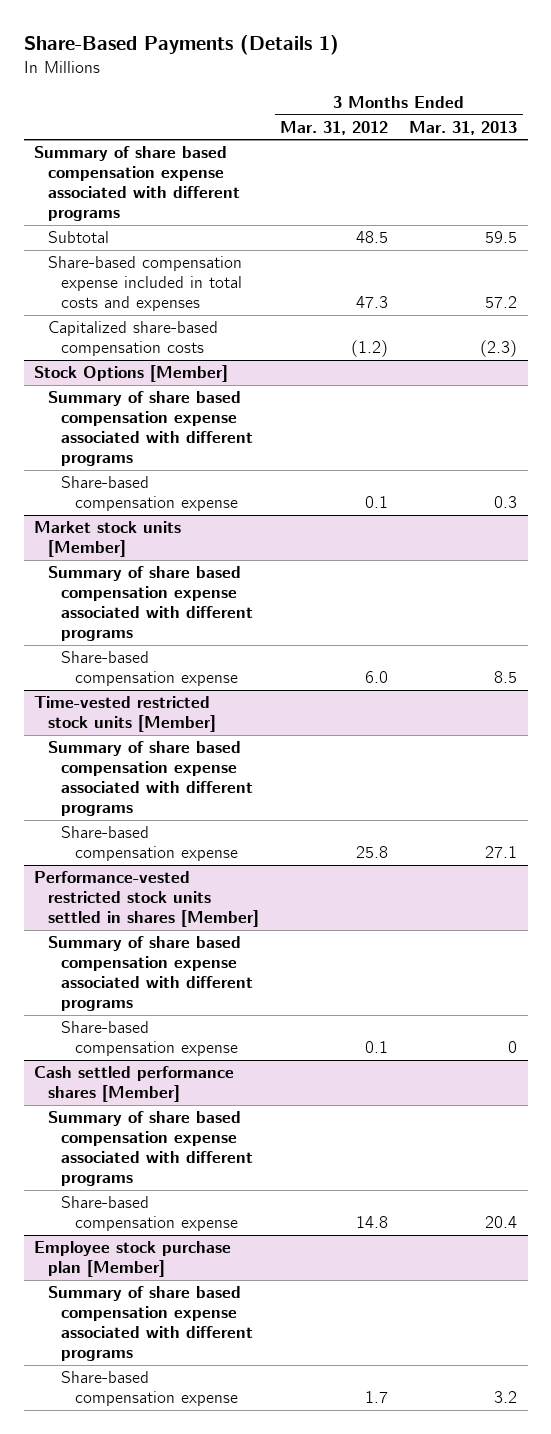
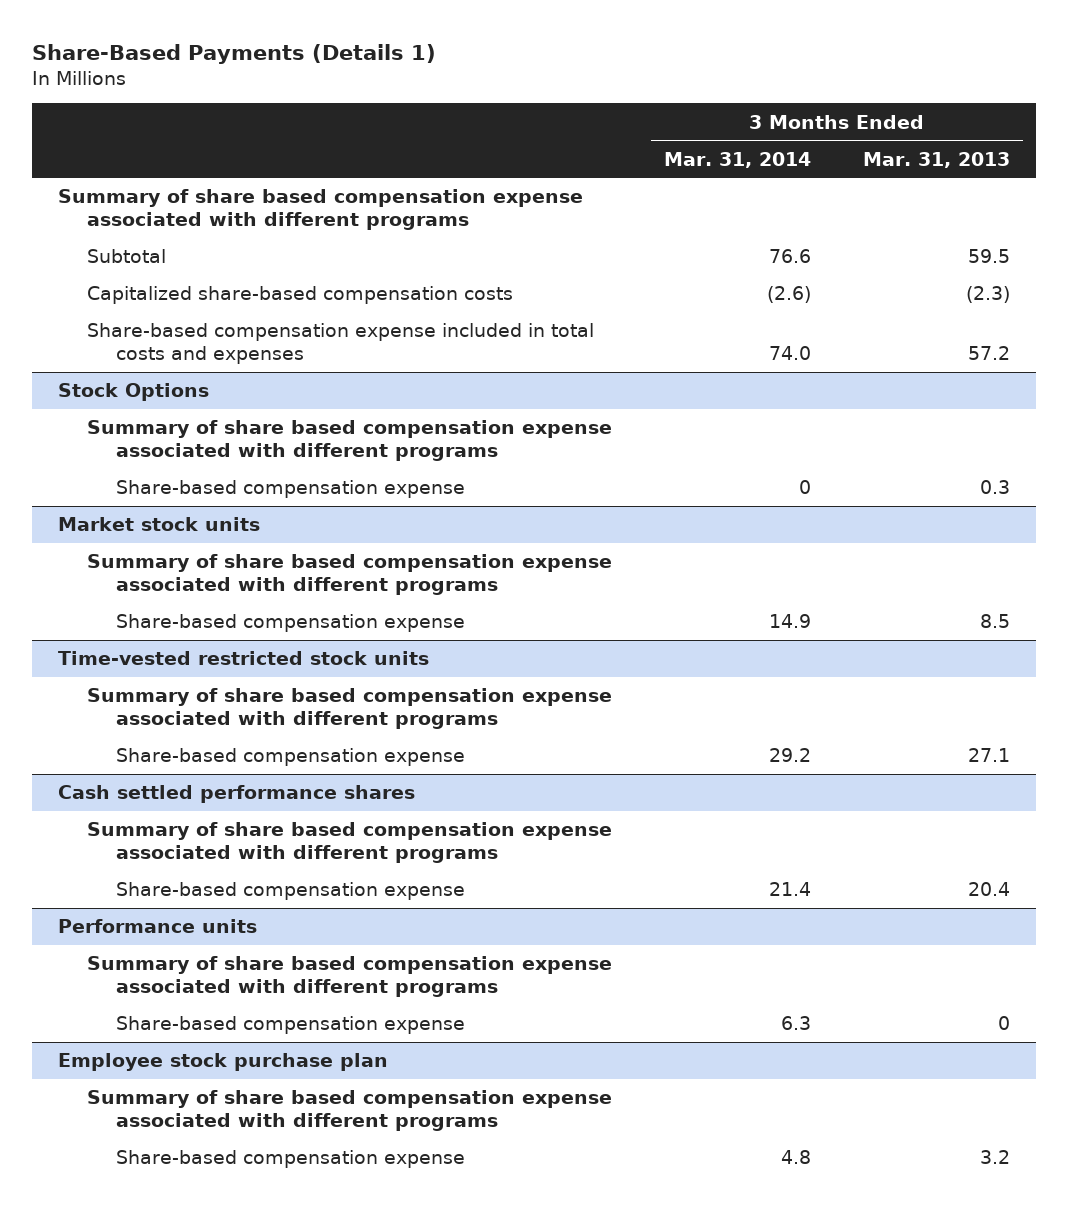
- | 3 Months Ended Mar. 31, 2012 | 3 Months Ended Mar. 31, 2013
+ | 3 Months Ended Mar. 31, 2014 | 3 Months Ended Mar. 31, 2013
- Stock Options [Member]
moved down: Share-based compensation expense included in total costs and expenses | 74.0 | 57.2
+ Stock Options
- Market stock units [Member]
+ Market stock units
- Time-vested restricted stock units [Member]
+ Time-vested restricted stock units
- Performance-vested restricted stock units settled in shares [Member]
- Summary of share based compensation expense associated with different programs
- Share-based compensation expense | 0.1 | 0
- Cash settled performance shares [Member]
+ Cash settled performance shares
- Employee stock purchase plan [Member]
+ Performance units
+ Share-based compensation expense | 6.3 | 0
+ Employee stock purchase plan
+ Summary of share based compensation expense associated with different programs

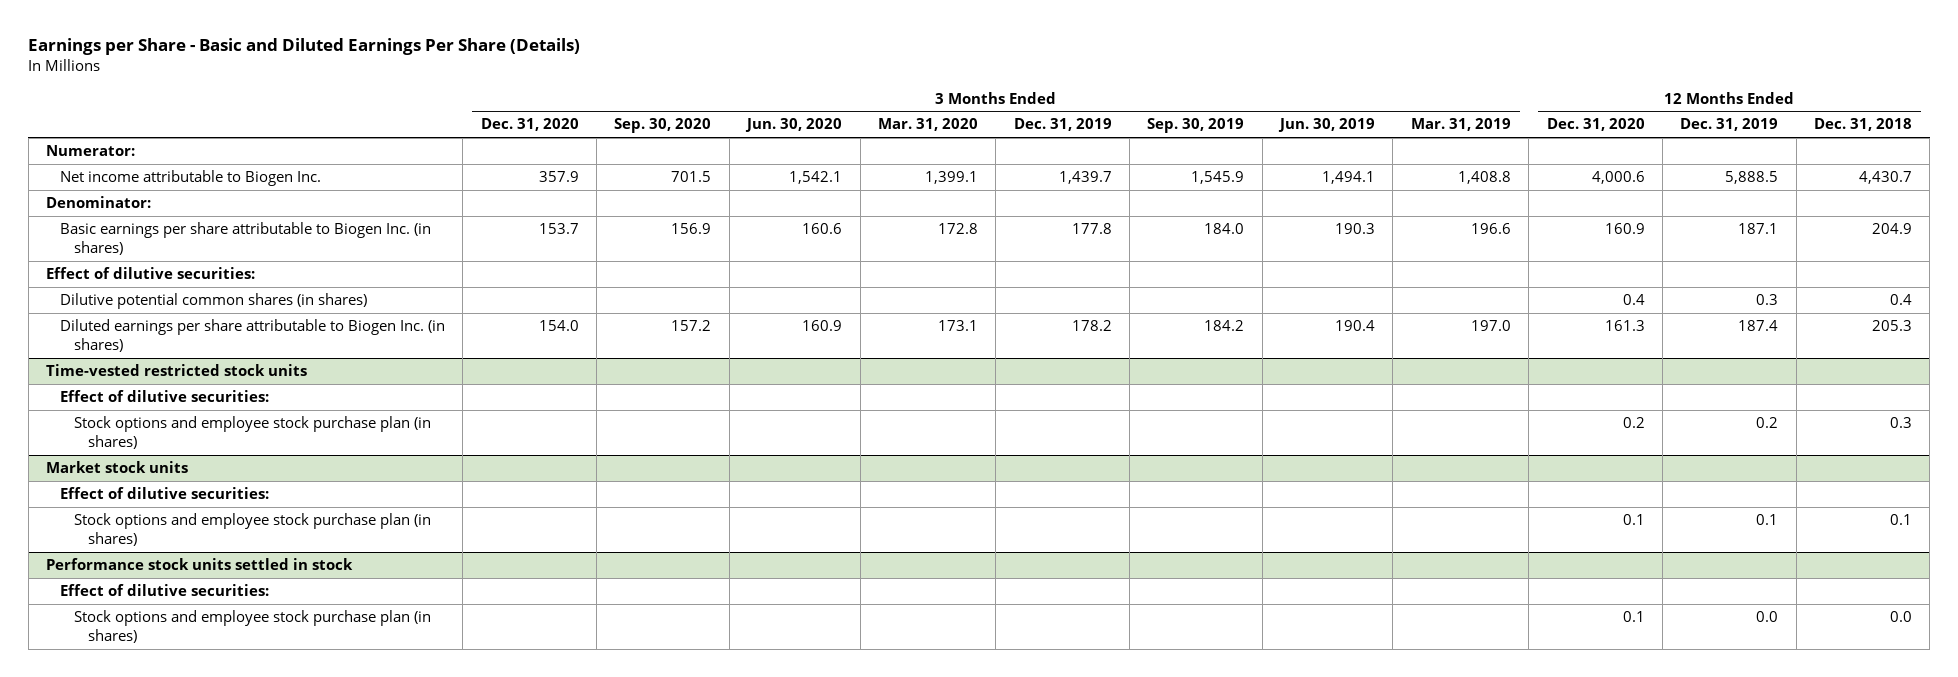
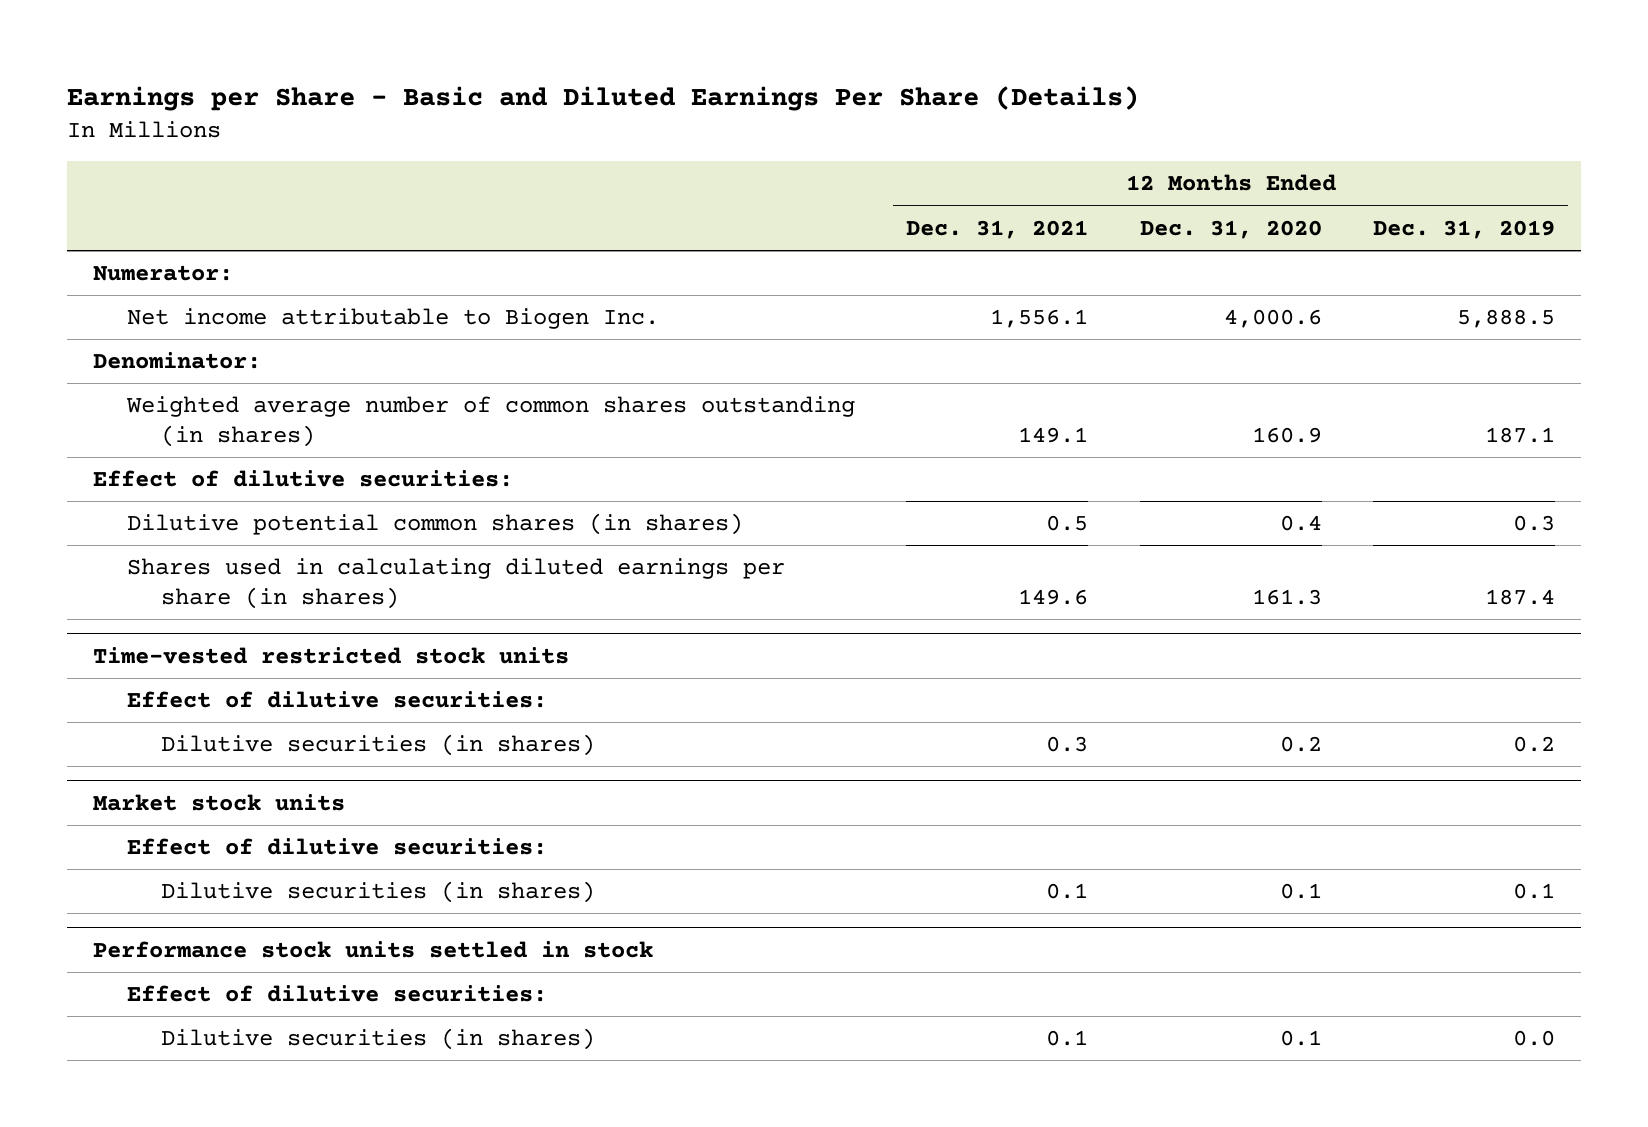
- | 3 Months Ended Dec. 31, 2020 | 3 Months Ended Sep. 30, 2020 | 3 Months Ended Jun. 30, 2020 | 3 Months Ended Mar. 31, 2020 | 3 Months Ended Dec. 31, 2019 | 3 Months Ended Sep. 30, 2019 | 3 Months Ended Jun. 30, 2019 | 3 Months Ended Mar. 31, 2019 | 12 Months Ended Dec. 31, 2020 | 12 Months Ended Dec. 31, 2019 | 12 Months Ended Dec. 31, 2018
+ | 12 Months Ended Dec. 31, 2021 | 12 Months Ended Dec. 31, 2020 | 12 Months Ended Dec. 31, 2019
- Basic earnings per share attributable to Biogen Inc. (in shares) | 153.7 | 156.9 | 160.6 | 172.8 | 177.8 | 184.0 | 190.3 | 196.6 | 160.9 | 187.1 | 204.9
+ Weighted average number of common shares outstanding (in shares) | 149.1 | 160.9 | 187.1
- Diluted earnings per share attributable to Biogen Inc. (in shares) | 154.0 | 157.2 | 160.9 | 173.1 | 178.2 | 184.2 | 190.4 | 197.0 | 161.3 | 187.4 | 205.3
+ Shares used in calculating diluted earnings per share (in shares) | 149.6 | 161.3 | 187.4
@ Time-vested restricted stock units
- Stock options and employee stock purchase plan (in shares) | | | | | | | | | 0.2 | 0.2 | 0.3
+ Dilutive securities (in shares) | 0.3 | 0.2 | 0.2
@ Market stock units
- Stock options and employee stock purchase plan (in shares) | | | | | | | | | 0.1 | 0.1 | 0.1
+ Dilutive securities (in shares) | 0.1 | 0.1 | 0.1
@ Performance stock units settled in stock
- Stock options and employee stock purchase plan (in shares) | | | | | | | | | 0.1 | 0.0 | 0.0
+ Dilutive securities (in shares) | 0.1 | 0.1 | 0.0

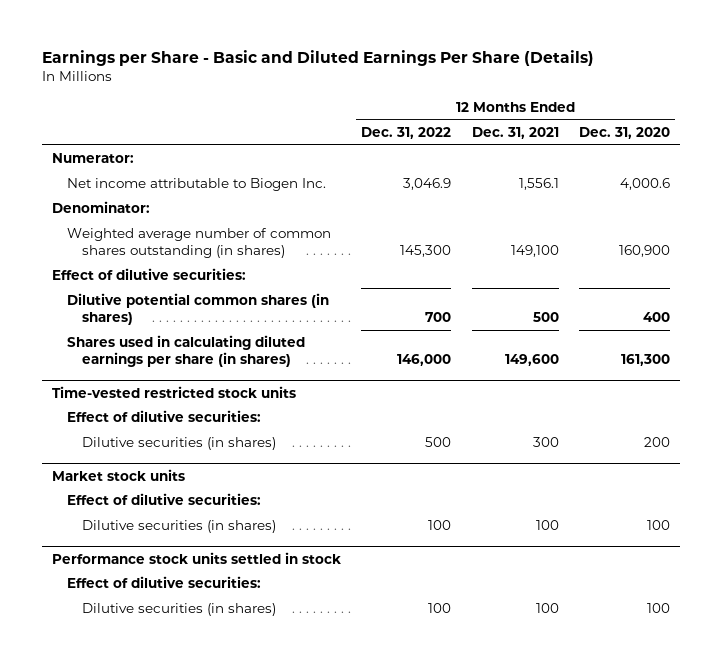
- | 12 Months Ended Dec. 31, 2021 | 12 Months Ended Dec. 31, 2020 | 12 Months Ended Dec. 31, 2019
+ | 12 Months Ended Dec. 31, 2022 | 12 Months Ended Dec. 31, 2021 | 12 Months Ended Dec. 31, 2020
- Weighted average number of common shares outstanding (in shares) | 149.1 | 160.9 | 187.1
+ Weighted average number of common shares outstanding (in shares) | 145,300 | 149,100 | 160,900
- Dilutive potential common shares (in shares) | 0.5 | 0.4 | 0.3
- Shares used in calculating diluted earnings per share (in shares) | 149.6 | 161.3 | 187.4
+ Dilutive potential common shares (in shares) | 700 | 500 | 400
+ Shares used in calculating diluted earnings per share (in shares) | 146,000 | 149,600 | 161,300
@ Time-vested restricted stock units
- Dilutive securities (in shares) | 0.3 | 0.2 | 0.2
+ Dilutive securities (in shares) | 500 | 300 | 200
@ Market stock units
- Dilutive securities (in shares) | 0.1 | 0.1 | 0.1
+ Dilutive securities (in shares) | 100 | 100 | 100
@ Performance stock units settled in stock
- Dilutive securities (in shares) | 0.1 | 0.1 | 0.0
+ Dilutive securities (in shares) | 100 | 100 | 100

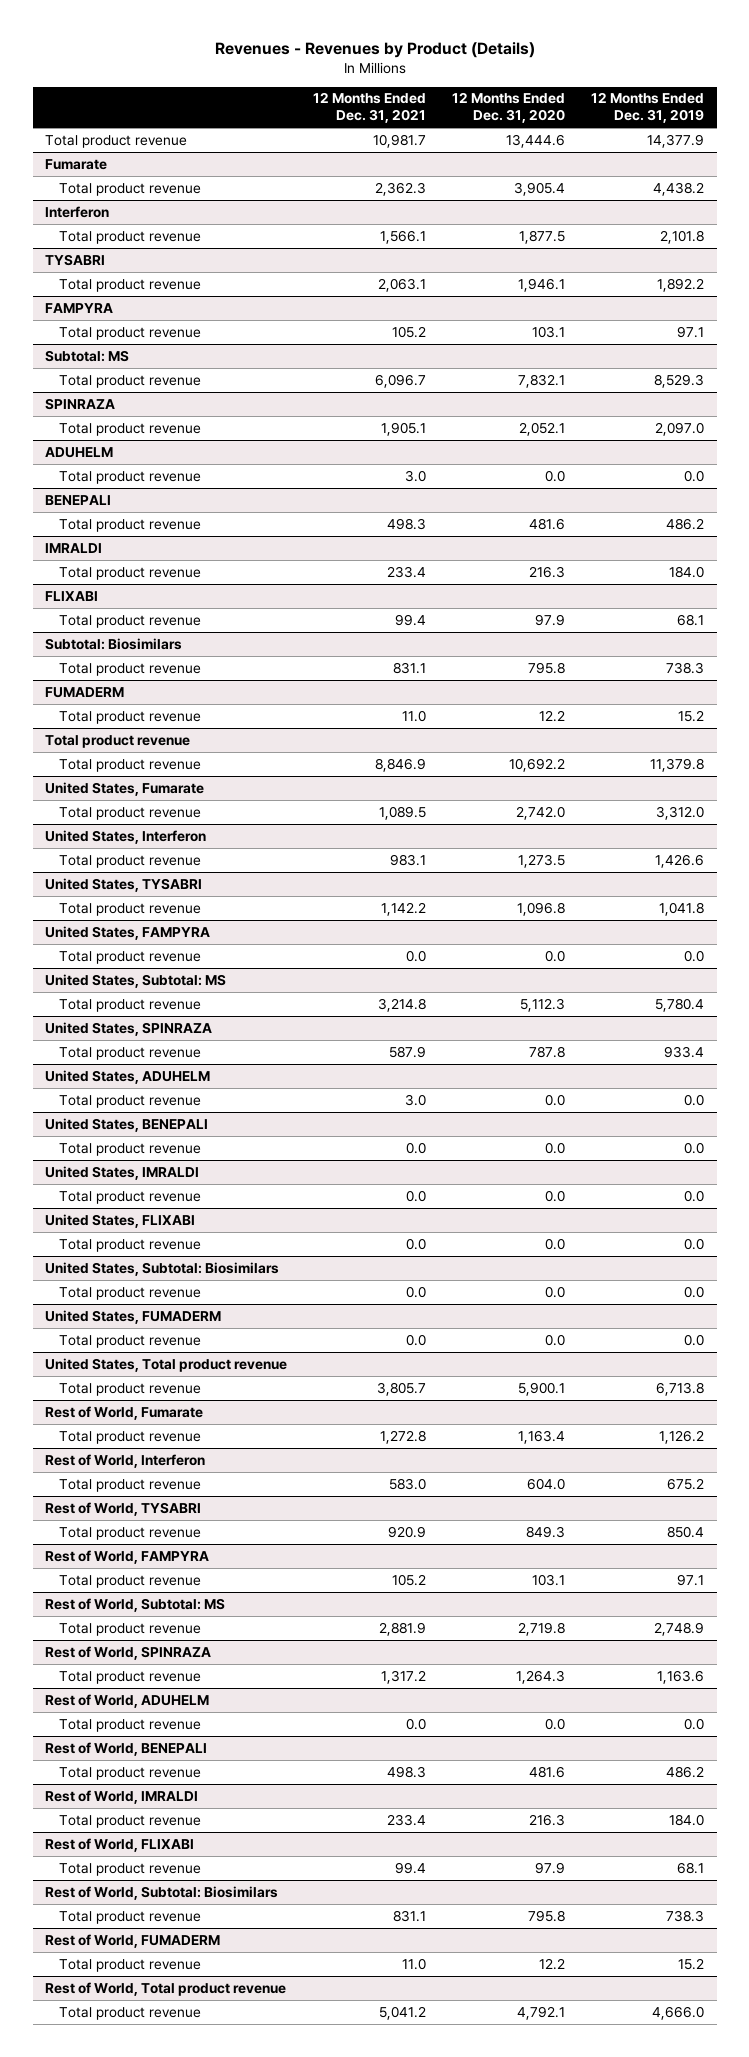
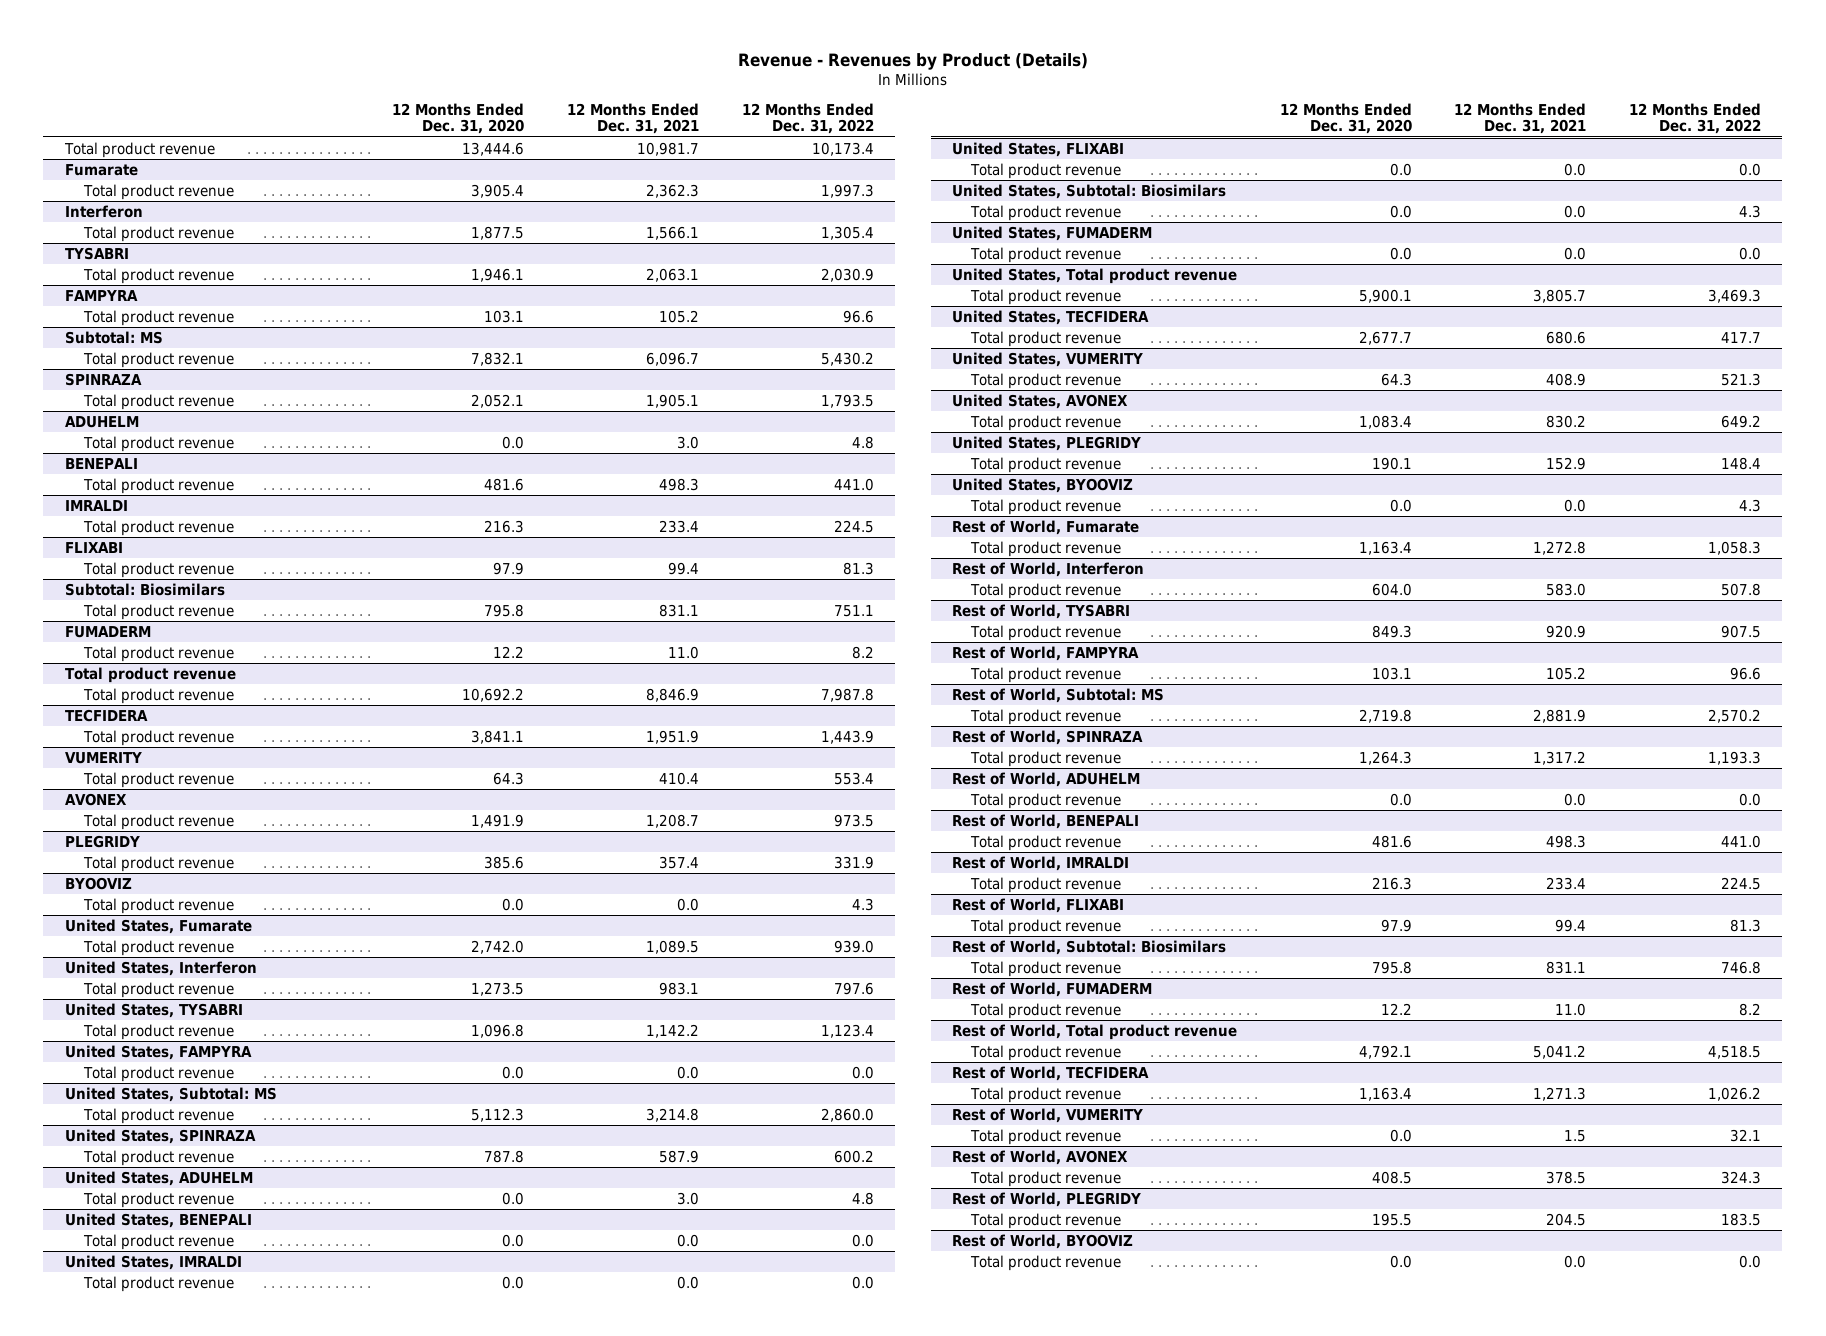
- Revenues - Revenues by Product (Details)
+ Revenue - Revenues by Product (Details)
- | 12 Months Ended Dec. 31, 2021 | 12 Months Ended Dec. 31, 2020 | 12 Months Ended Dec. 31, 2019
+ | 12 Months Ended Dec. 31, 2020 | 12 Months Ended Dec. 31, 2021 | 12 Months Ended Dec. 31, 2022
+ TECFIDERA
+ Total product revenue | 3,841.1 | 1,951.9 | 1,443.9
+ VUMERITY
+ Total product revenue | 64.3 | 410.4 | 553.4
+ AVONEX
+ Total product revenue | 1,491.9 | 1,208.7 | 973.5
+ PLEGRIDY
+ Total product revenue | 385.6 | 357.4 | 331.9
+ BYOOVIZ
+ Total product revenue | 0.0 | 0.0 | 4.3
+ United States, TECFIDERA
+ Total product revenue | 2,677.7 | 680.6 | 417.7
+ United States, VUMERITY
+ Total product revenue | 64.3 | 408.9 | 521.3
+ United States, AVONEX
+ Total product revenue | 1,083.4 | 830.2 | 649.2
+ United States, PLEGRIDY
+ Total product revenue | 190.1 | 152.9 | 148.4
+ United States, BYOOVIZ
+ Total product revenue | 0.0 | 0.0 | 4.3
+ Rest of World, TECFIDERA
+ Total product revenue | 1,163.4 | 1,271.3 | 1,026.2
+ Rest of World, VUMERITY
+ Total product revenue | 0.0 | 1.5 | 32.1
+ Rest of World, AVONEX
+ Total product revenue | 408.5 | 378.5 | 324.3
+ Rest of World, PLEGRIDY
+ Total product revenue | 195.5 | 204.5 | 183.5
+ Rest of World, BYOOVIZ
+ Total product revenue | 0.0 | 0.0 | 0.0

